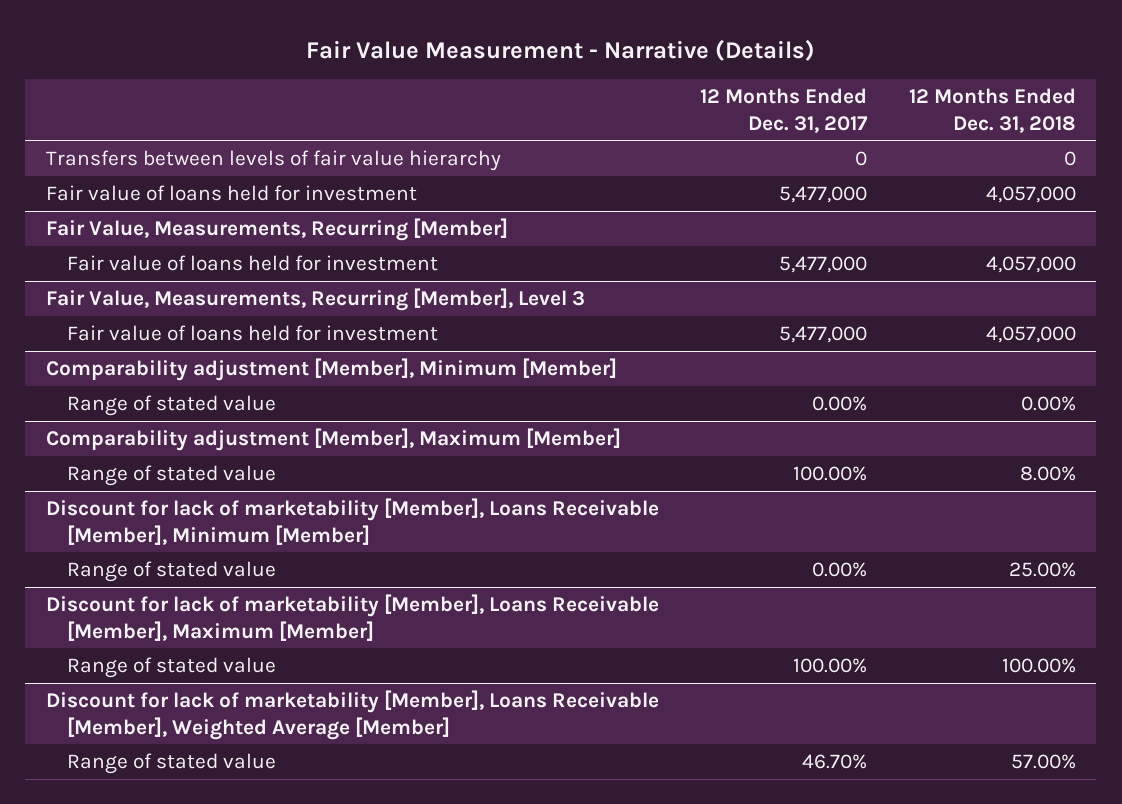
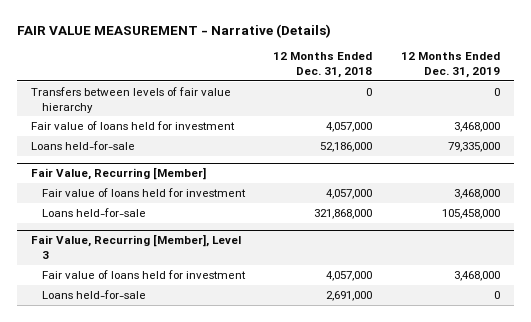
- Fair Value Measurement - Narrative (Details)
+ FAIR VALUE MEASUREMENT - Narrative (Details)
- | 12 Months Ended Dec. 31, 2017 | 12 Months Ended Dec. 31, 2018
+ | 12 Months Ended Dec. 31, 2018 | 12 Months Ended Dec. 31, 2019
- Fair Value, Measurements, Recurring [Member]
+ Loans held-for-sale | 52,186,000 | 79,335,000
+ Fair Value, Recurring [Member]
- Fair Value, Measurements, Recurring [Member], Level 3
+ Loans held-for-sale | 321,868,000 | 105,458,000
+ Fair Value, Recurring [Member], Level 3
- Comparability adjustment [Member], Minimum [Member]
- Range of stated value | 0.00% | 0.00%
- Comparability adjustment [Member], Maximum [Member]
- Range of stated value | 100.00% | 8.00%
- Discount for lack of marketability [Member], Loans Receivable [Member], Minimum [Member]
- Range of stated value | 0.00% | 25.00%
- Discount for lack of marketability [Member], Loans Receivable [Member], Maximum [Member]
- Range of stated value | 100.00% | 100.00%
- Discount for lack of marketability [Member], Loans Receivable [Member], Weighted Average [Member]
- Range of stated value | 46.70% | 57.00%
+ Loans held-for-sale | 2,691,000 | 0

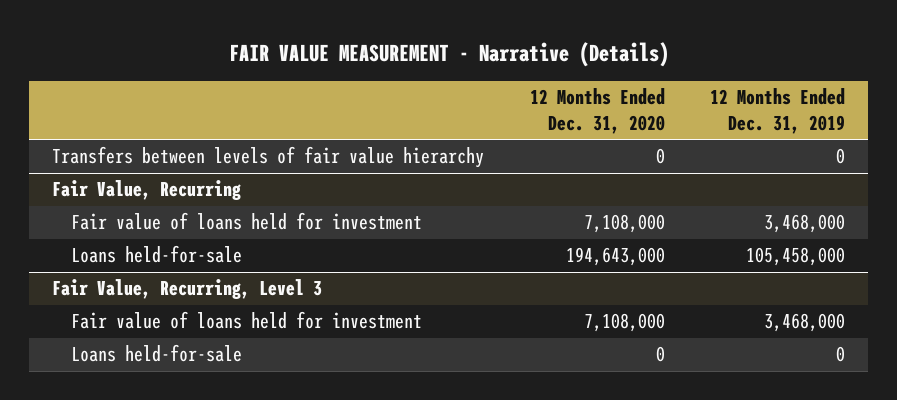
- | 12 Months Ended Dec. 31, 2018 | 12 Months Ended Dec. 31, 2019
+ | 12 Months Ended Dec. 31, 2020 | 12 Months Ended Dec. 31, 2019
- Fair value of loans held for investment | 4,057,000 | 3,468,000
- Loans held-for-sale | 52,186,000 | 79,335,000
- Fair Value, Recurring [Member]
+ Fair Value, Recurring
- Fair Value, Recurring [Member], Level 3
+ Fair Value, Recurring, Level 3

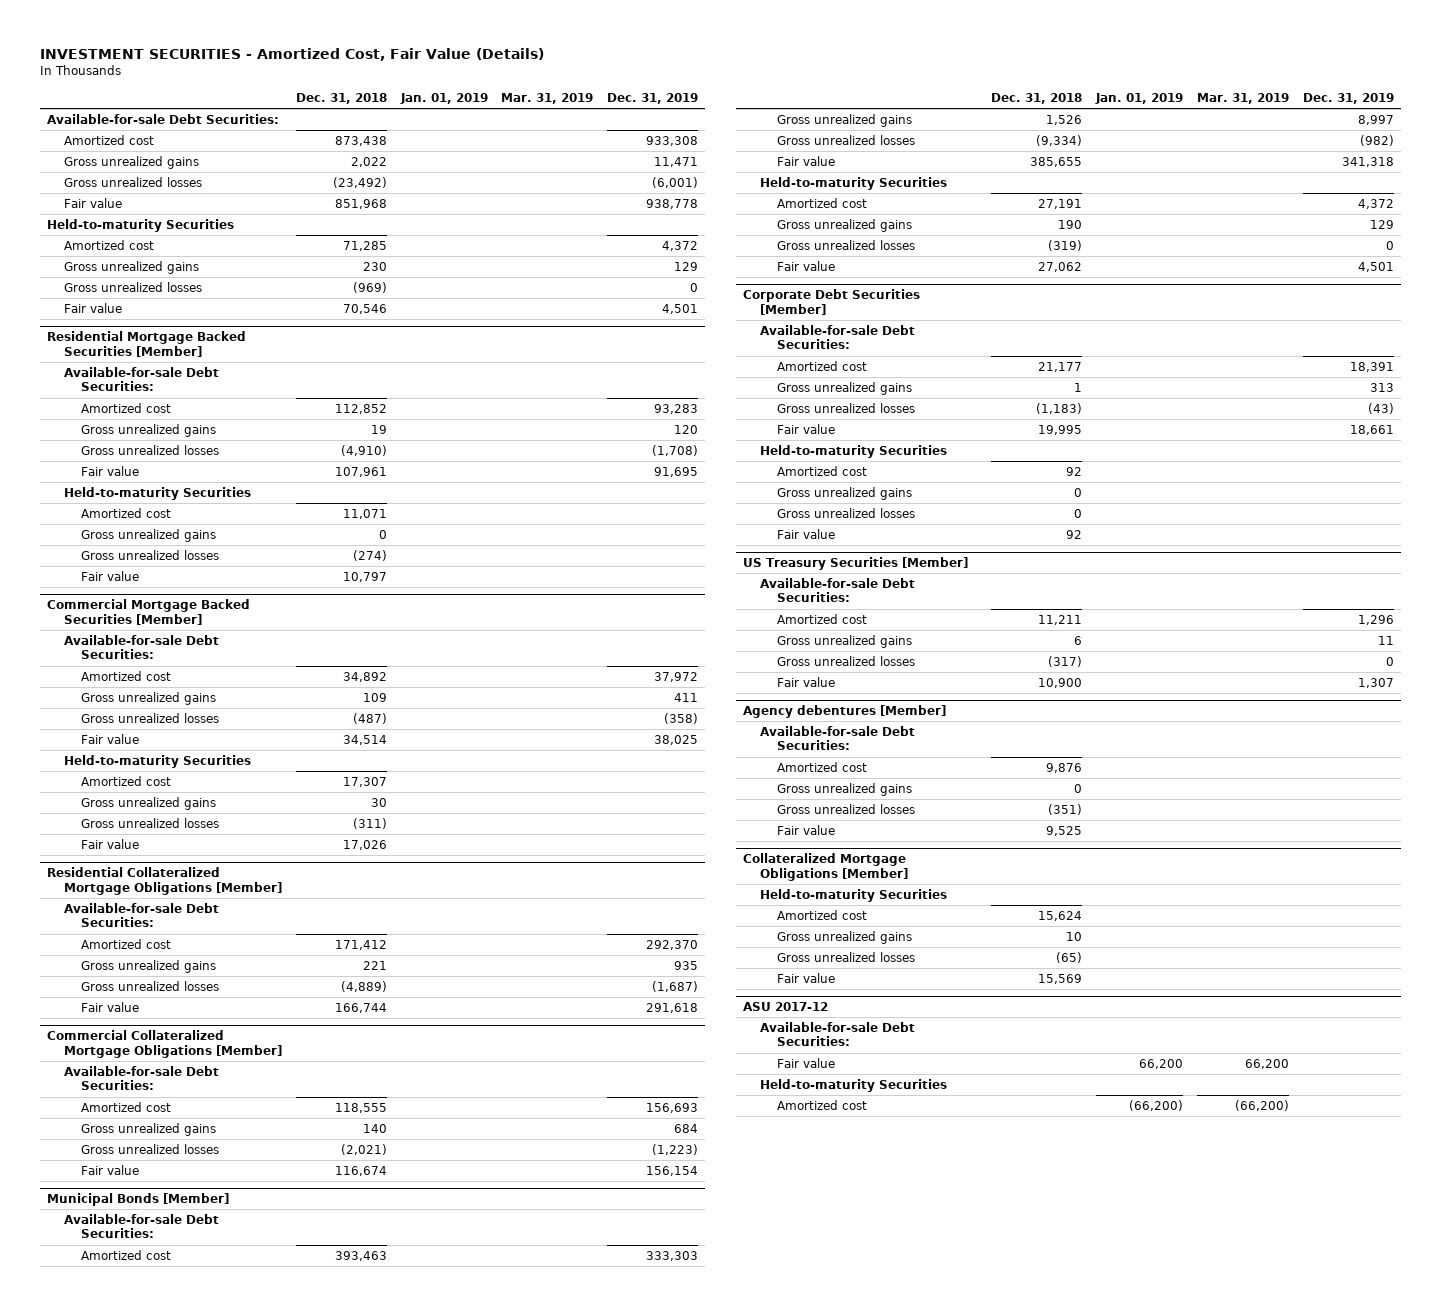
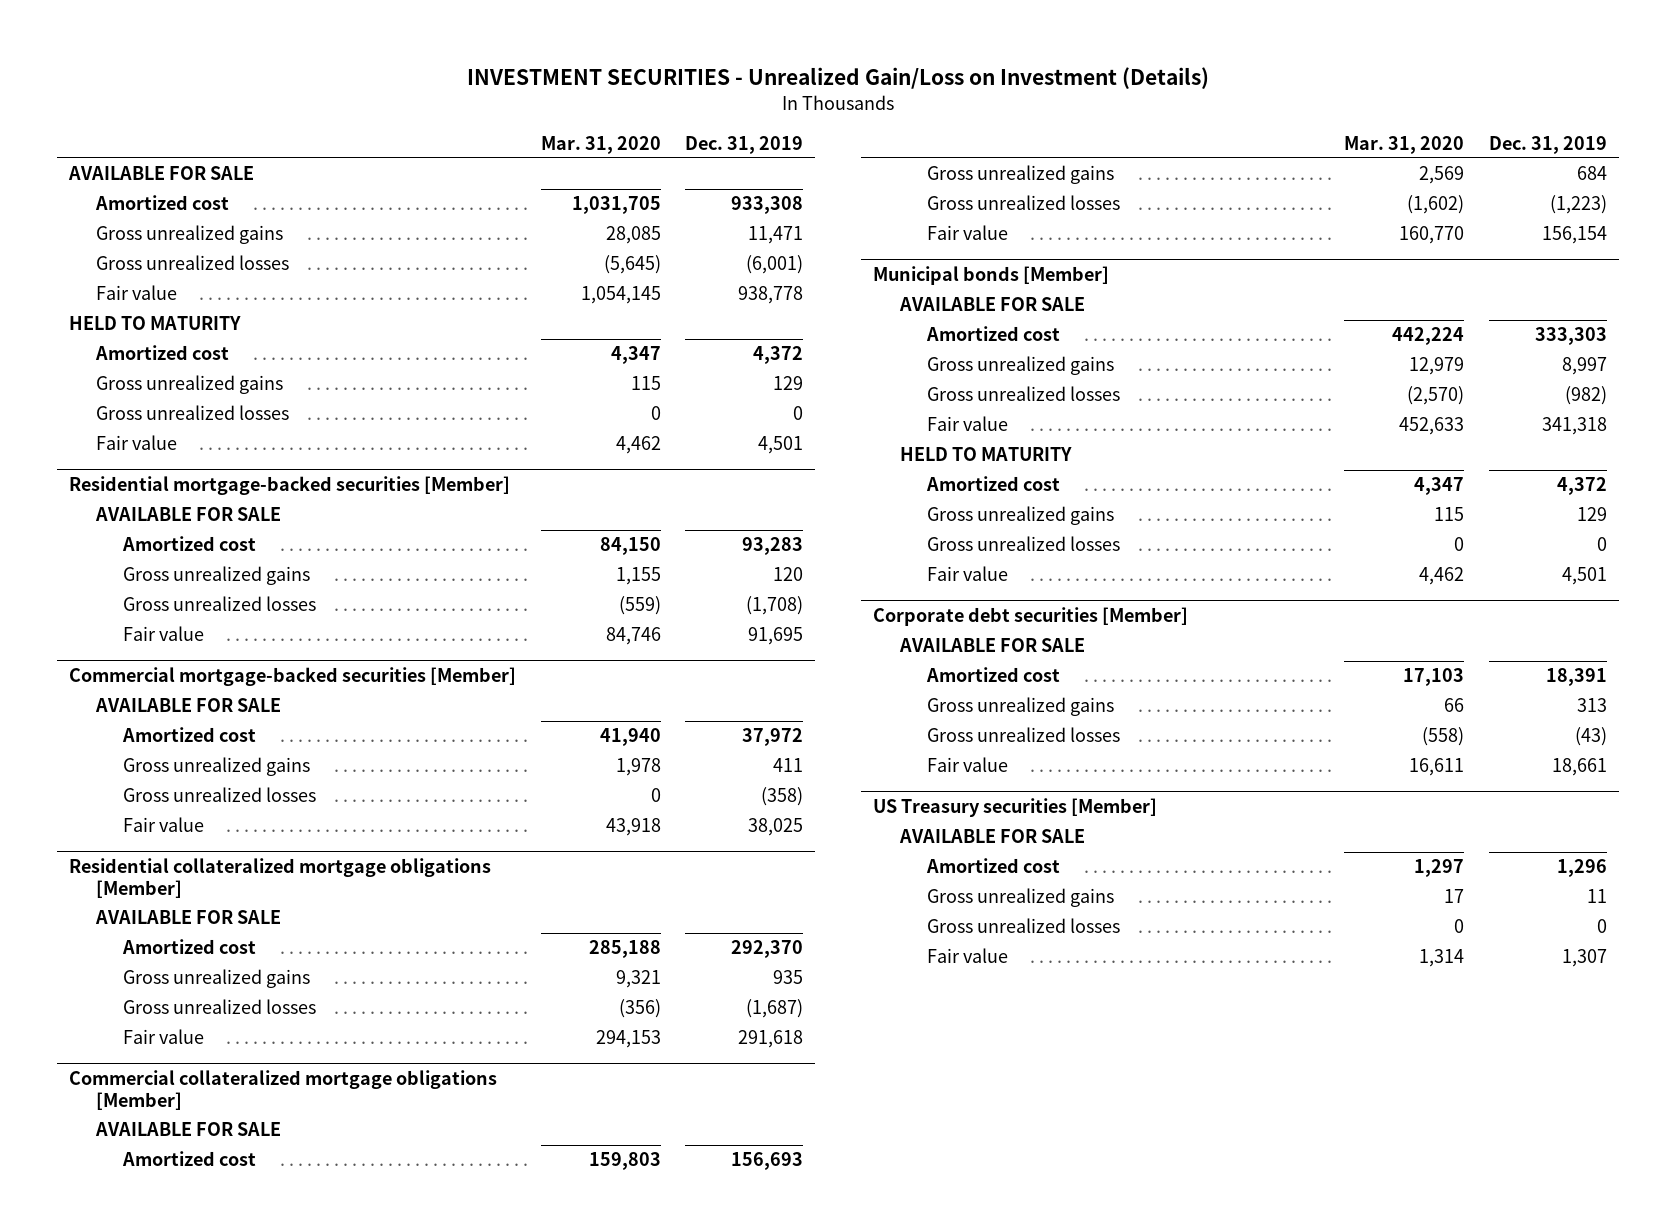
- INVESTMENT SECURITIES - Amortized Cost, Fair Value (Details)
+ INVESTMENT SECURITIES - Unrealized Gain/Loss on Investment (Details)
- | Dec. 31, 2018 | Jan. 01, 2019 | Mar. 31, 2019 | Dec. 31, 2019
+ | Mar. 31, 2020 | Dec. 31, 2019
- Available-for-sale Debt Securities:
+ AVAILABLE FOR SALE
- Held-to-maturity Securities
+ HELD TO MATURITY
- Residential Mortgage Backed Securities [Member]
- Available-for-sale Debt Securities:
+ Residential mortgage-backed securities [Member]
+ AVAILABLE FOR SALE
- Held-to-maturity Securities
- Amortized cost | 11,071 | | |
- Gross unrealized gains | 0 | | |
- Gross unrealized losses | (274) | | |
- Fair value | 10,797 | | |
- Commercial Mortgage Backed Securities [Member]
- Available-for-sale Debt Securities:
+ Commercial mortgage-backed securities [Member]
+ AVAILABLE FOR SALE
- Held-to-maturity Securities
- Amortized cost | 17,307 | | |
- Gross unrealized gains | 30 | | |
- Gross unrealized losses | (311) | | |
- Fair value | 17,026 | | |
- Residential Collateralized Mortgage Obligations [Member]
- Available-for-sale Debt Securities:
+ Residential collateralized mortgage obligations [Member]
+ AVAILABLE FOR SALE
- Commercial Collateralized Mortgage Obligations [Member]
- Available-for-sale Debt Securities:
+ Commercial collateralized mortgage obligations [Member]
+ AVAILABLE FOR SALE
- Municipal Bonds [Member]
- Available-for-sale Debt Securities:
+ Municipal bonds [Member]
+ AVAILABLE FOR SALE
- Held-to-maturity Securities
+ HELD TO MATURITY
- Corporate Debt Securities [Member]
- Available-for-sale Debt Securities:
+ Corporate debt securities [Member]
+ AVAILABLE FOR SALE
- Held-to-maturity Securities
- Amortized cost | 92 | | |
- Gross unrealized gains | 0 | | |
- Gross unrealized losses | 0 | | |
- Fair value | 92 | | |
- US Treasury Securities [Member]
- Available-for-sale Debt Securities:
+ US Treasury securities [Member]
+ AVAILABLE FOR SALE
- Agency debentures [Member]
- Available-for-sale Debt Securities:
- Amortized cost | 9,876 | | |
- Gross unrealized gains | 0 | | |
- Gross unrealized losses | (351) | | |
- Fair value | 9,525 | | |
- Collateralized Mortgage Obligations [Member]
- Held-to-maturity Securities
- Amortized cost | 15,624 | | |
- Gross unrealized gains | 10 | | |
- Gross unrealized losses | (65) | | |
- Fair value | 15,569 | | |
- ASU 2017-12
- Available-for-sale Debt Securities:
- Fair value | | 66,200 | 66,200 |
- Held-to-maturity Securities
- Amortized cost | | (66,200) | (66,200) |

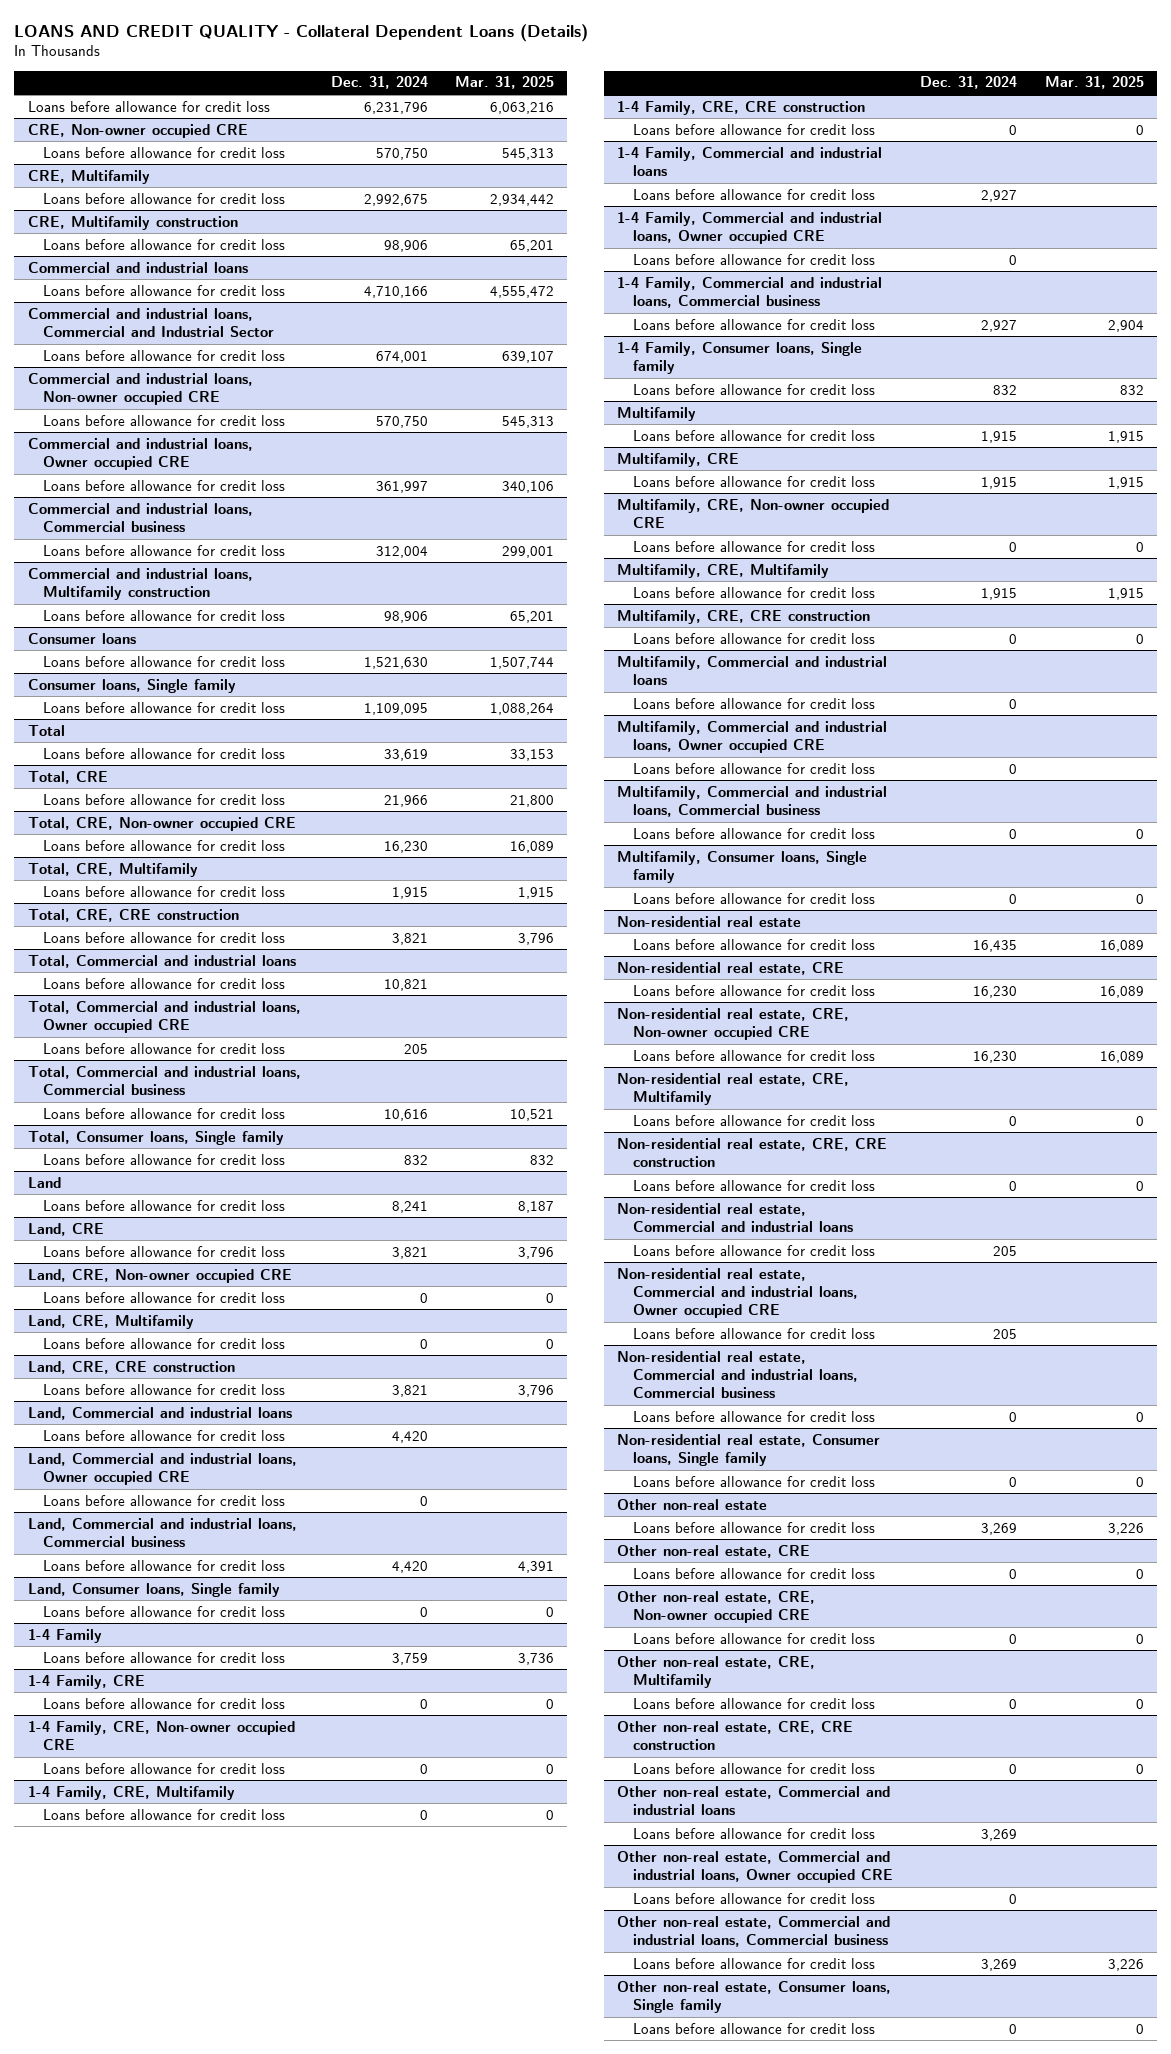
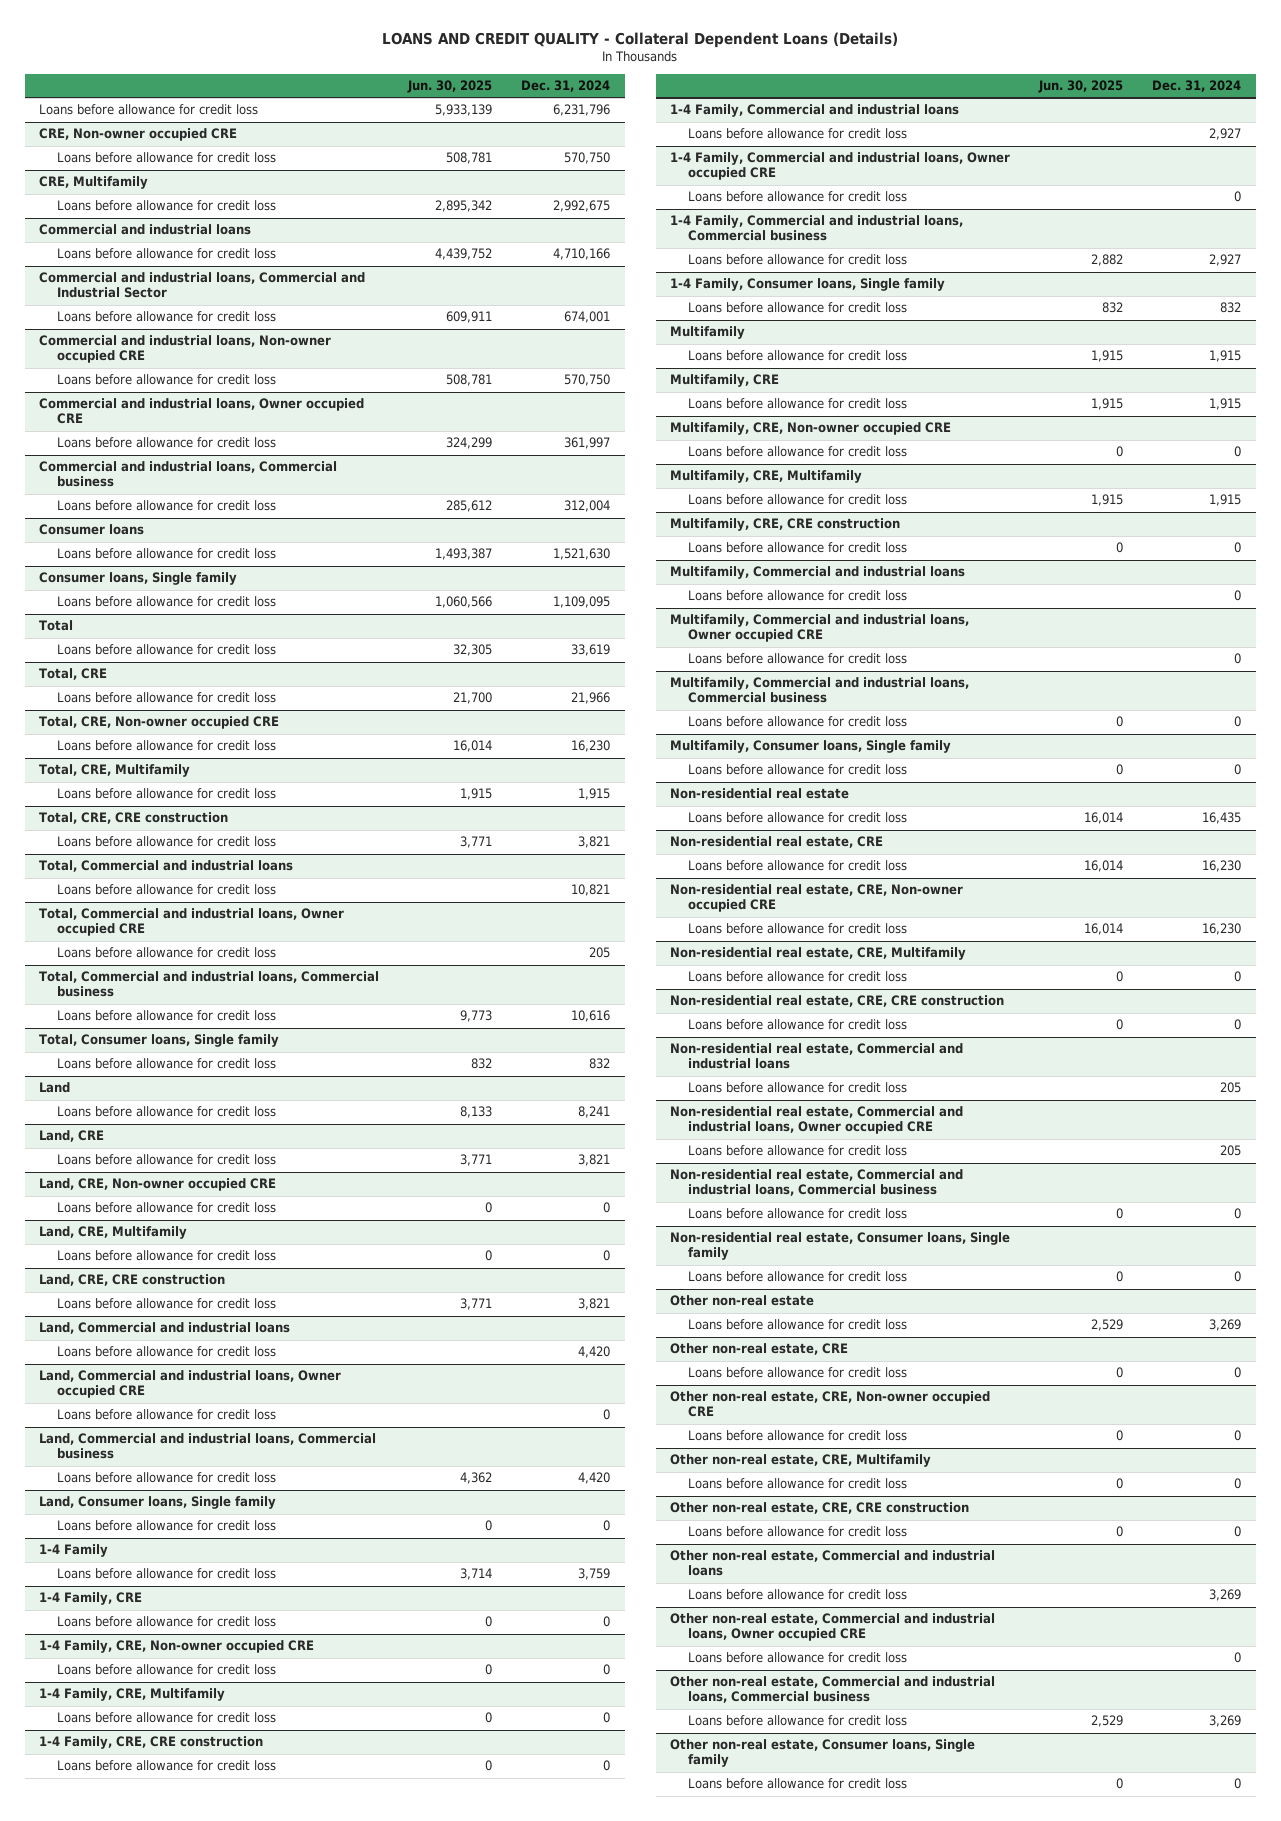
- | Dec. 31, 2024 | Mar. 31, 2025
+ | Jun. 30, 2025 | Dec. 31, 2024
- CRE, Multifamily construction
- Loans before allowance for credit loss | 98,906 | 65,201
- Commercial and industrial loans, Multifamily construction
- Loans before allowance for credit loss | 98,906 | 65,201

